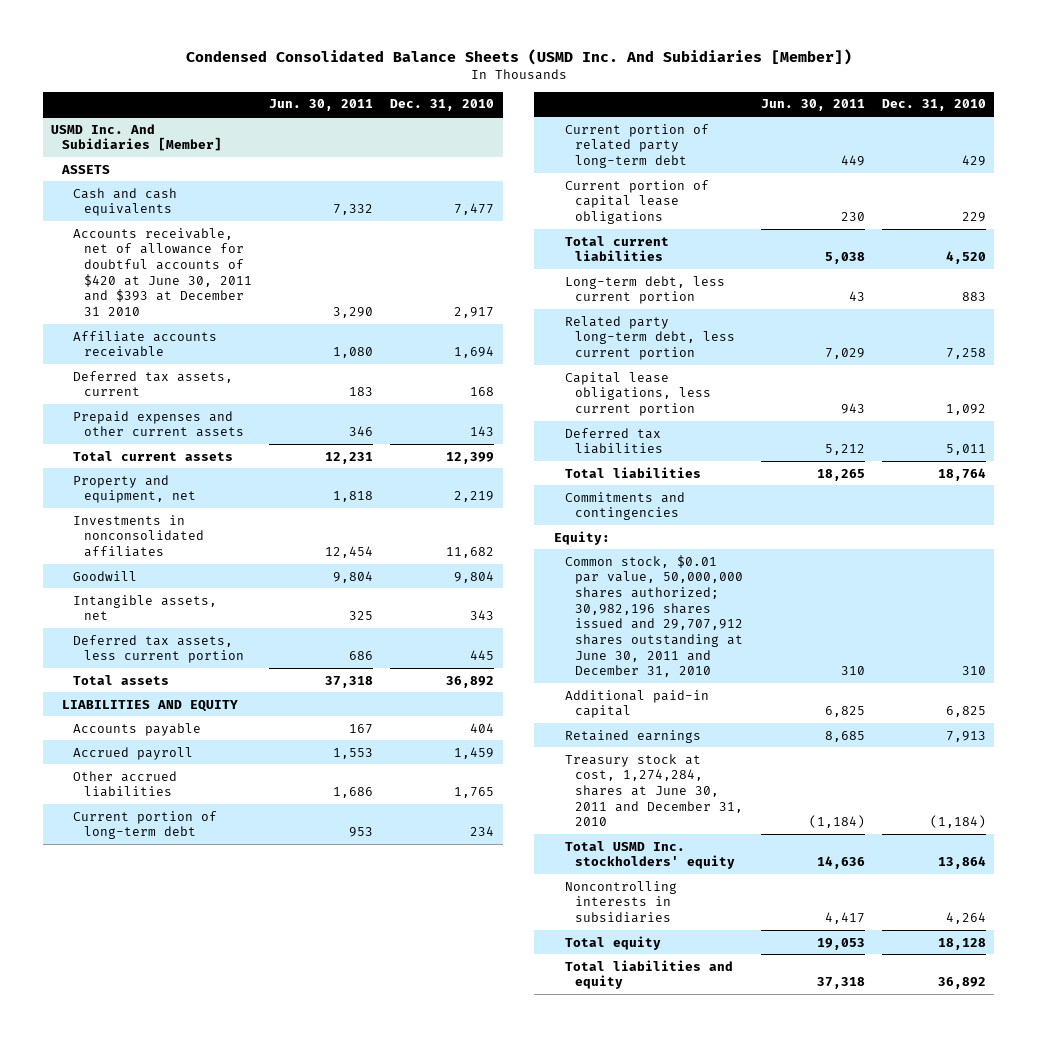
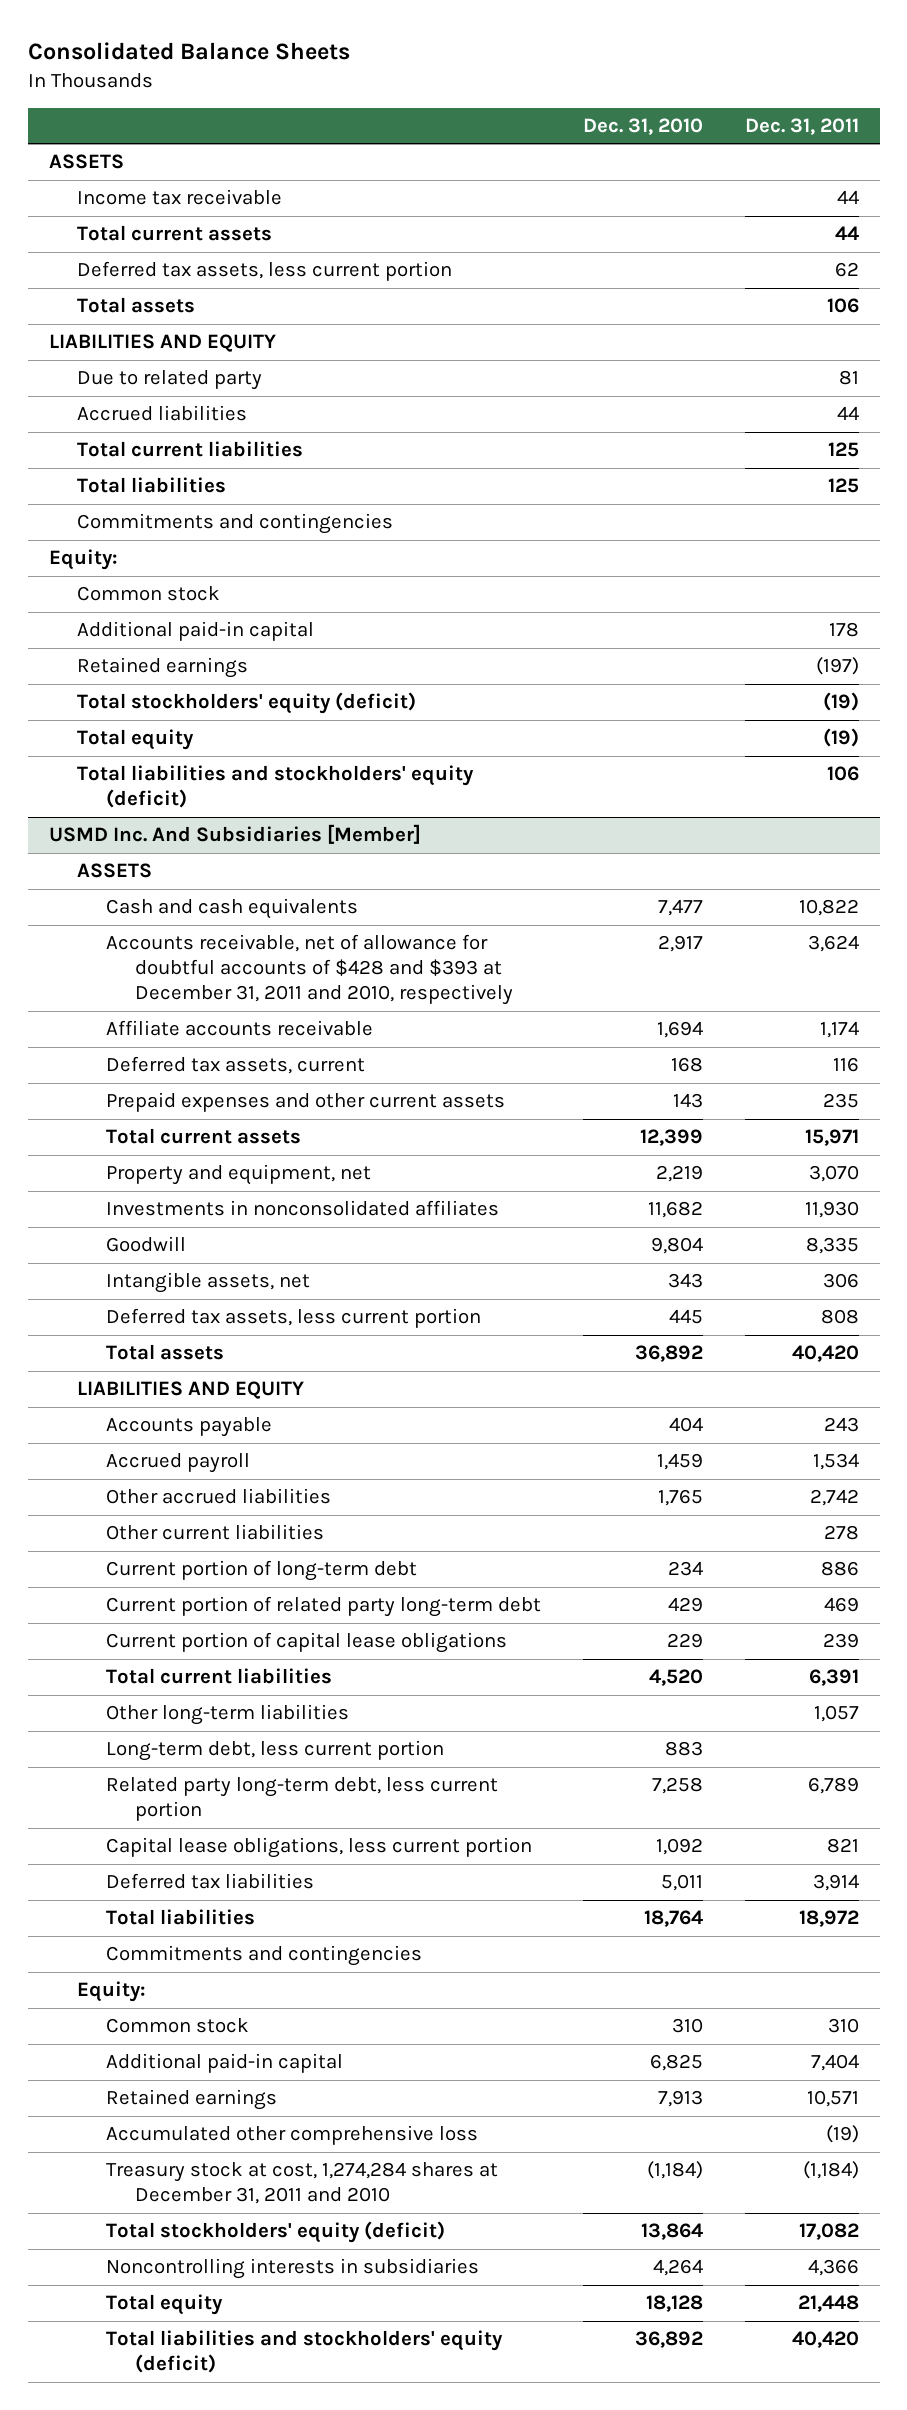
- Condensed Consolidated Balance Sheets (USMD Inc. And Subidiaries [Member])
+ Consolidated Balance Sheets
- | Jun. 30, 2011 | Dec. 31, 2010
+ | Dec. 31, 2010 | Dec. 31, 2011
- USMD Inc. And Subidiaries [Member]
+ Income tax receivable | | 44
+ Total current assets | | 44
+ Deferred tax assets, less current portion | | 62
+ Total assets | | 106
+ LIABILITIES AND EQUITY
+ Due to related party | | 81
+ Accrued liabilities | | 44
+ Total current liabilities | | 125
+ Total liabilities | | 125
+ Commitments and contingencies
+ Equity:
+ Common stock
+ Additional paid-in capital | | 178
+ Retained earnings | | (197)
+ Total stockholders' equity (deficit) | | (19)
+ Total equity | | (19)
+ Total liabilities and stockholders' equity (deficit) | | 106
+ USMD Inc. And Subsidiaries [Member]
+ ASSETS
- Accounts receivable, net of allowance for doubtful accounts of $420 at June 30, 2011 and $393 at December 31 2010 | 3,290 | 2,917
+ Accounts receivable, net of allowance for doubtful accounts of $428 and $393 at December 31, 2011 and 2010, respectively | 2,917 | 3,624
+ Other current liabilities | | 278
+ Other long-term liabilities | | 1,057
- Common stock, $0.01 par value, 50,000,000 shares authorized; 30,982,196 shares issued and 29,707,912 shares outstanding at June 30, 2011 and December 31, 2010 | 310 | 310
+ Common stock | 310 | 310
- Treasury stock at cost, 1,274,284, shares at June 30, 2011 and December 31, 2010 | (1,184) | (1,184)
- Total USMD Inc. stockholders' equity | 14,636 | 13,864
+ Accumulated other comprehensive loss | | (19)
+ Treasury stock at cost, 1,274,284 shares at December 31, 2011 and 2010 | (1,184) | (1,184)
+ Total stockholders' equity (deficit) | 13,864 | 17,082
- Total liabilities and equity | 37,318 | 36,892
+ Total liabilities and stockholders' equity (deficit) | 36,892 | 40,420

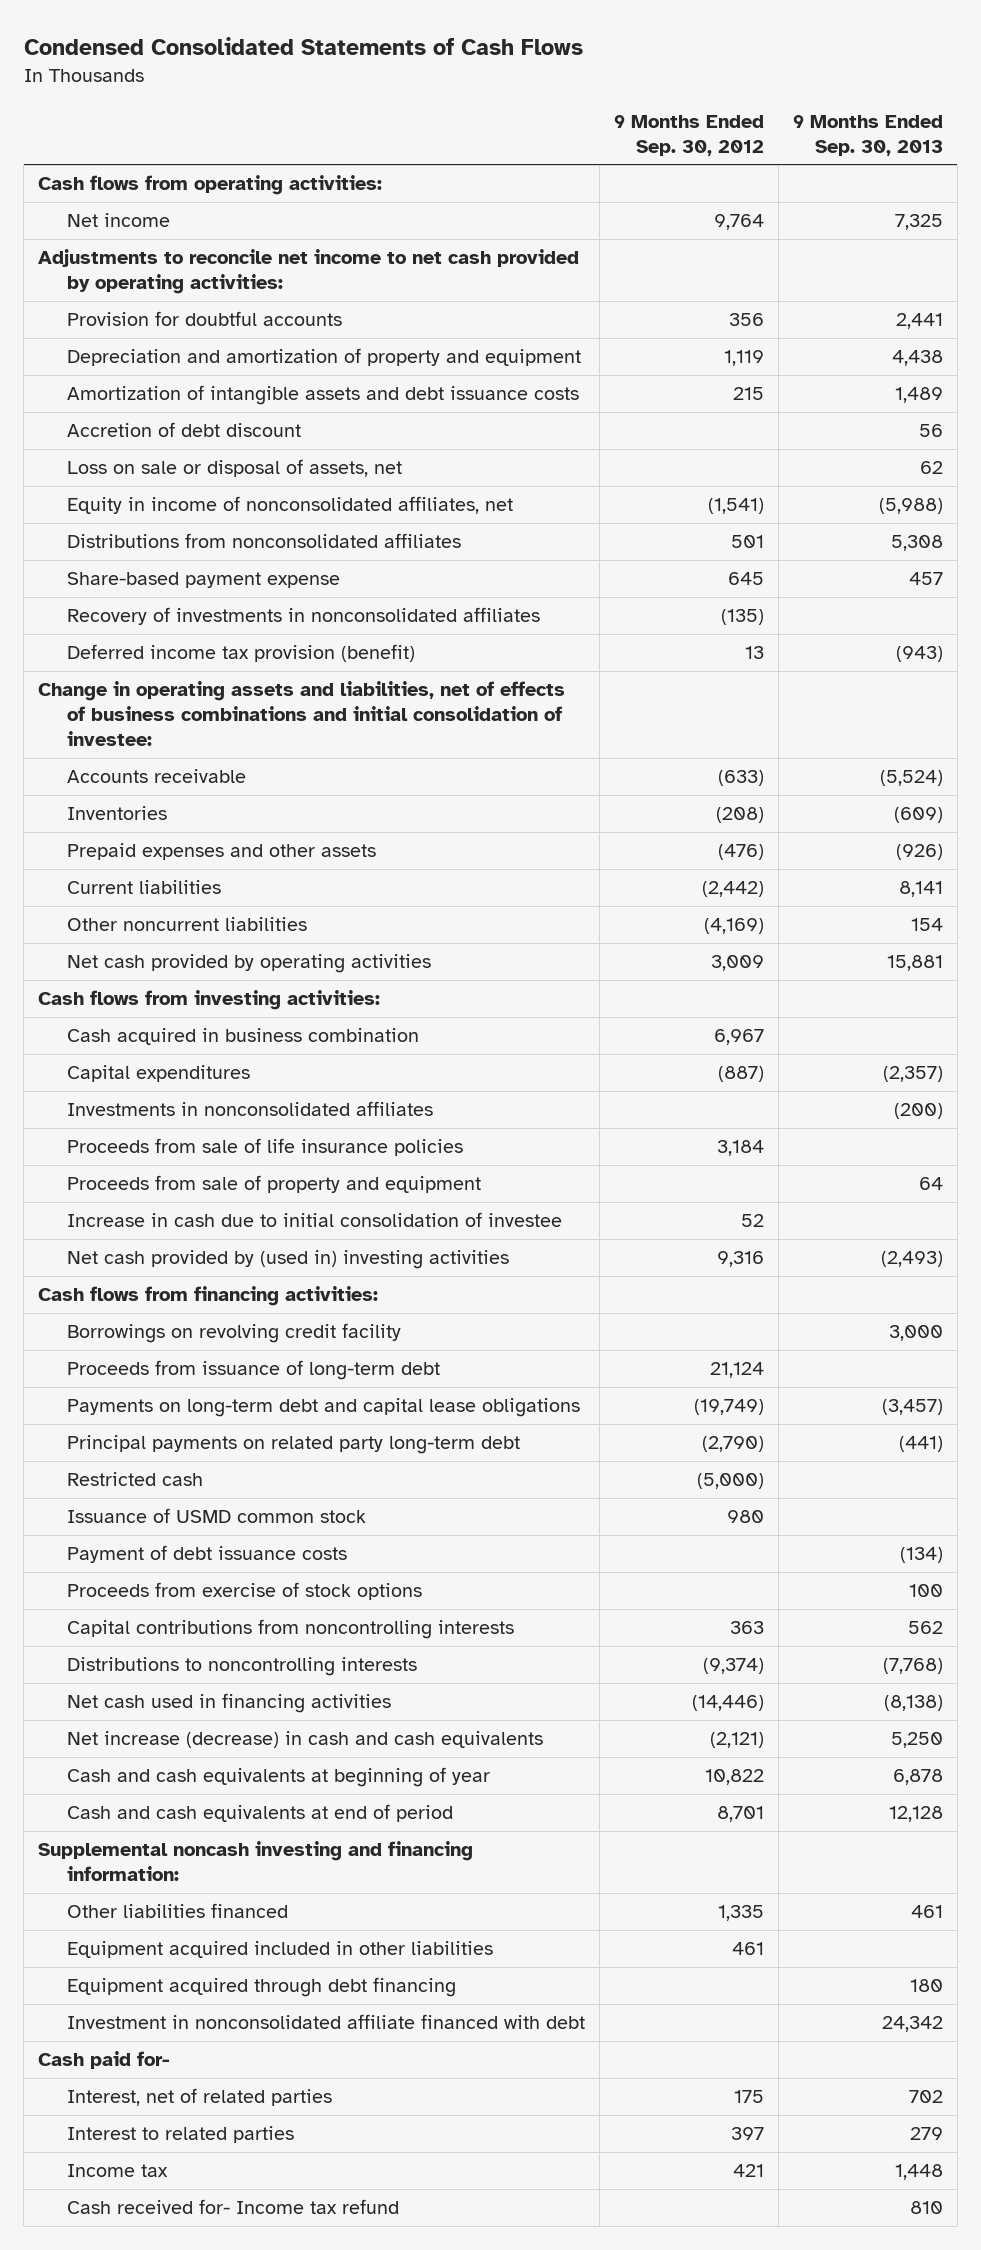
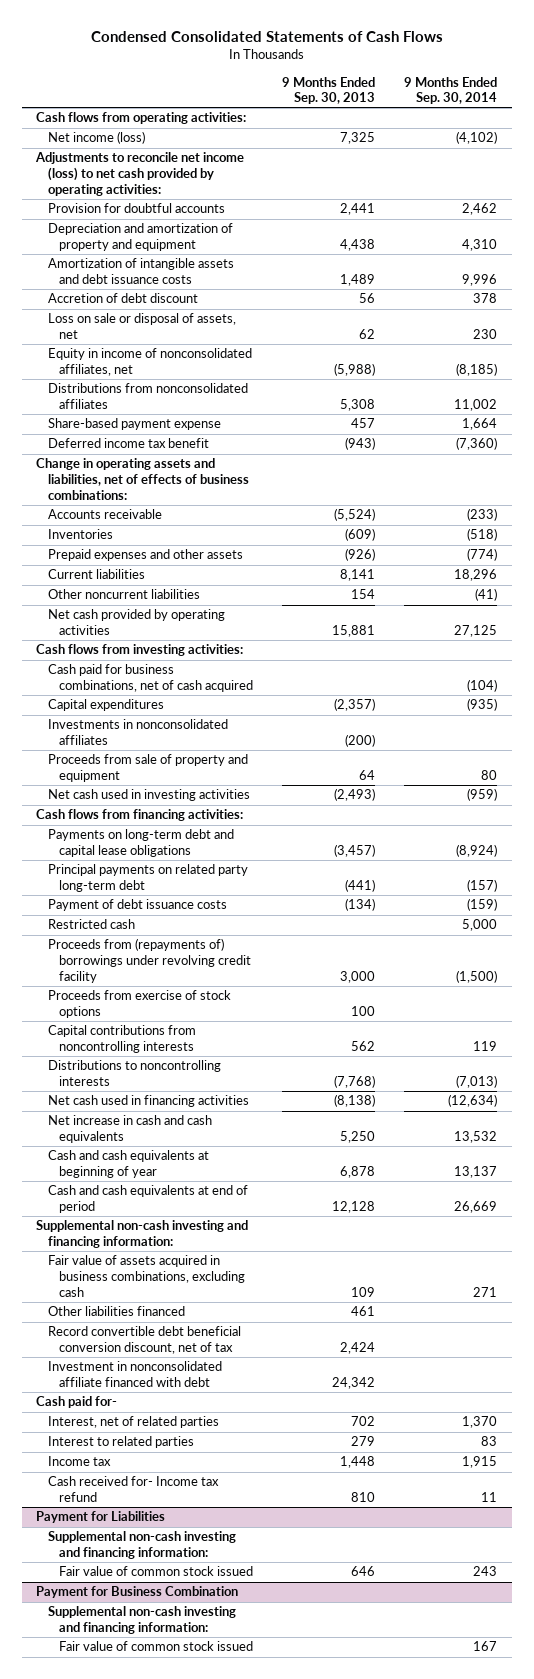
- | 9 Months Ended Sep. 30, 2012 | 9 Months Ended Sep. 30, 2013
+ | 9 Months Ended Sep. 30, 2013 | 9 Months Ended Sep. 30, 2014
- Net income | 9,764 | 7,325
- Adjustments to reconcile net income to net cash provided by operating activities:
+ Net income (loss) | 7,325 | (4,102)
+ Adjustments to reconcile net income (loss) to net cash provided by operating activities:
- Recovery of investments in nonconsolidated affiliates | (135) |
- Deferred income tax provision (benefit) | 13 | (943)
- Change in operating assets and liabilities, net of effects of business combinations and initial consolidation of investee:
+ Deferred income tax benefit | (943) | (7,360)
+ Change in operating assets and liabilities, net of effects of business combinations:
- Cash acquired in business combination | 6,967 |
+ Cash paid for business combinations, net of cash acquired | | (104)
- Proceeds from sale of life insurance policies | 3,184 |
- Increase in cash due to initial consolidation of investee | 52 |
- Net cash provided by (used in) investing activities | 9,316 | (2,493)
+ Net cash used in investing activities | (2,493) | (959)
- Borrowings on revolving credit facility | | 3,000
- Proceeds from issuance of long-term debt | 21,124 |
- Issuance of USMD common stock | 980 |
moved down: Restricted cash | | 5,000
+ Proceeds from (repayments of) borrowings under revolving credit facility | 3,000 | (1,500)
- Net increase (decrease) in cash and cash equivalents | (2,121) | 5,250
+ Net increase in cash and cash equivalents | 5,250 | 13,532
- Supplemental noncash investing and financing information:
+ Supplemental non-cash investing and financing information:
+ Fair value of assets acquired in business combinations, excluding cash | 109 | 271
- Equipment acquired included in other liabilities | 461 |
- Equipment acquired through debt financing | | 180
+ Record convertible debt beneficial conversion discount, net of tax | 2,424 |
+ Payment for Liabilities
+ Supplemental non-cash investing and financing information:
+ Fair value of common stock issued | 646 | 243
+ Payment for Business Combination
+ Supplemental non-cash investing and financing information:
+ Fair value of common stock issued | | 167

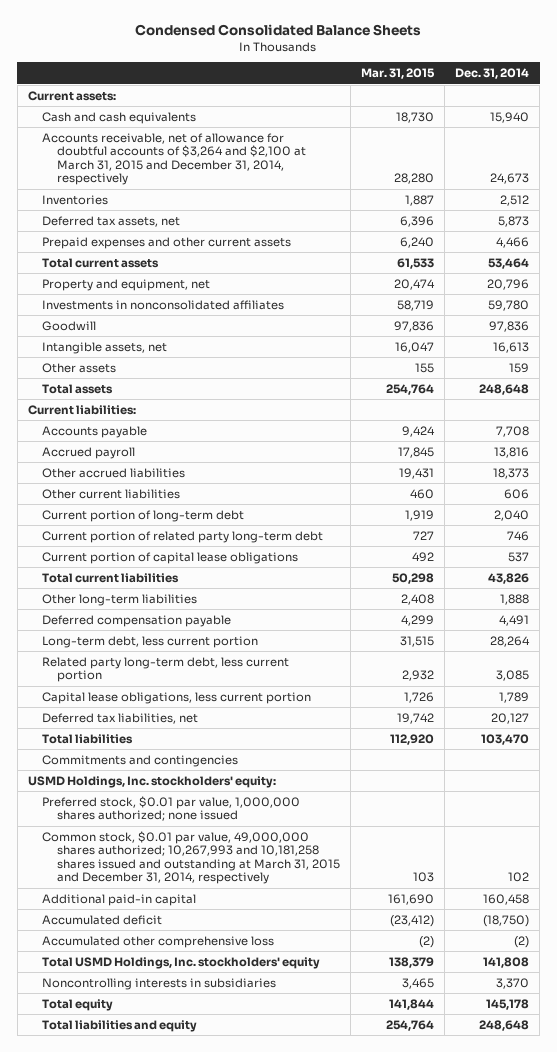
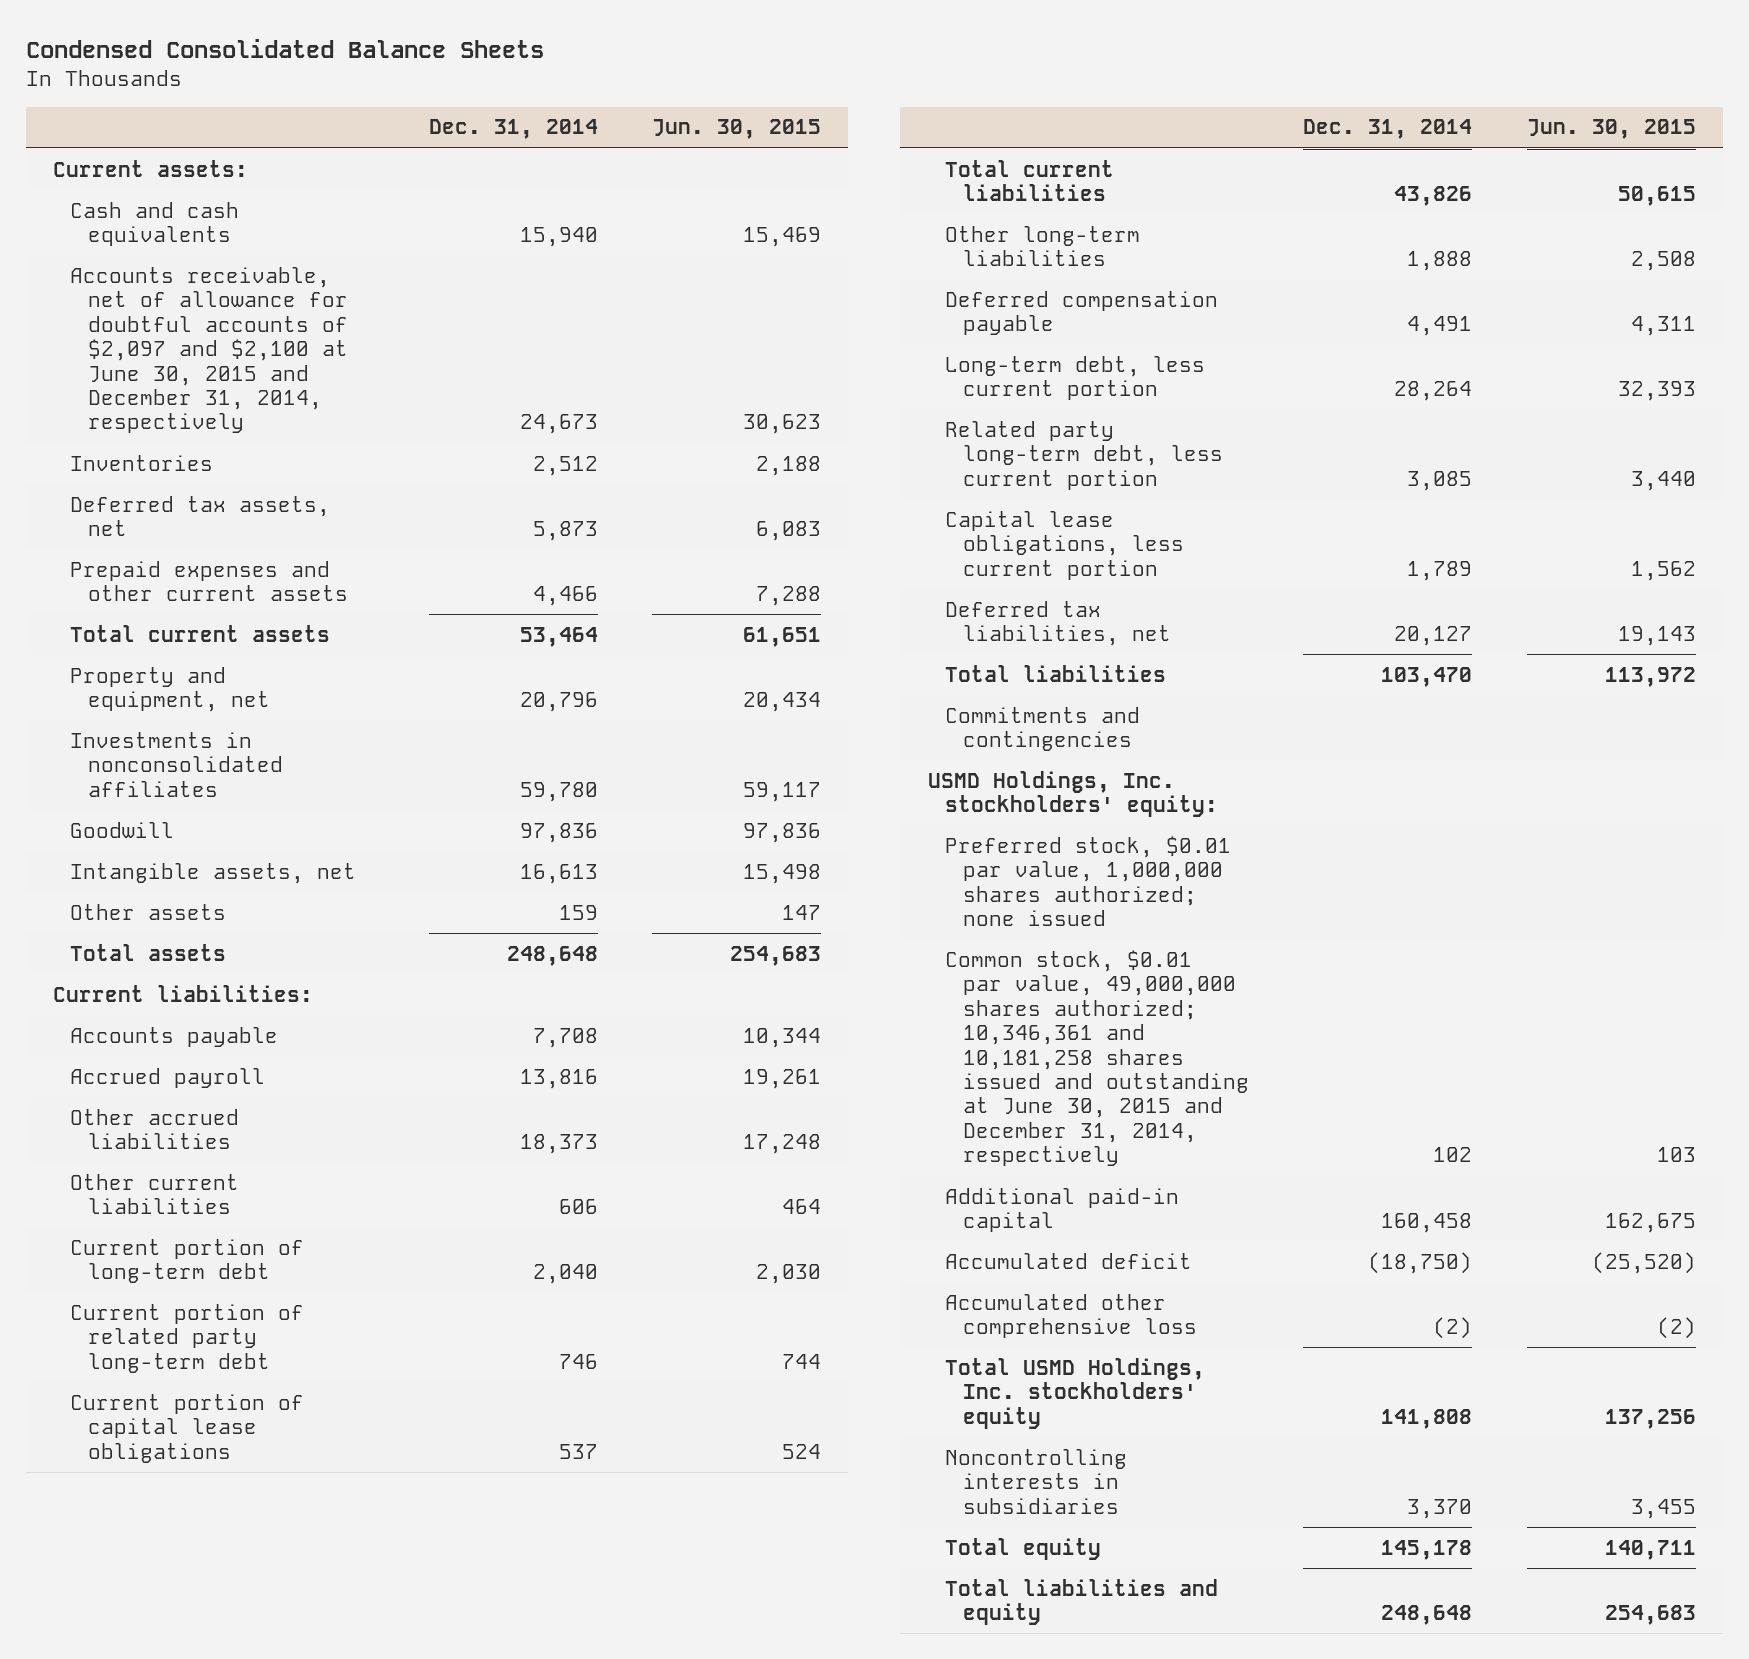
- | Mar. 31, 2015 | Dec. 31, 2014
+ | Dec. 31, 2014 | Jun. 30, 2015
- Accounts receivable, net of allowance for doubtful accounts of $3,264 and $2,100 at March 31, 2015 and December 31, 2014, respectively | 28,280 | 24,673
+ Accounts receivable, net of allowance for doubtful accounts of $2,097 and $2,100 at June 30, 2015 and December 31, 2014, respectively | 24,673 | 30,623
- Common stock, $0.01 par value, 49,000,000 shares authorized; 10,267,993 and 10,181,258 shares issued and outstanding at March 31, 2015 and December 31, 2014, respectively | 103 | 102
+ Common stock, $0.01 par value, 49,000,000 shares authorized; 10,346,361 and 10,181,258 shares issued and outstanding at June 30, 2015 and December 31, 2014, respectively | 102 | 103

